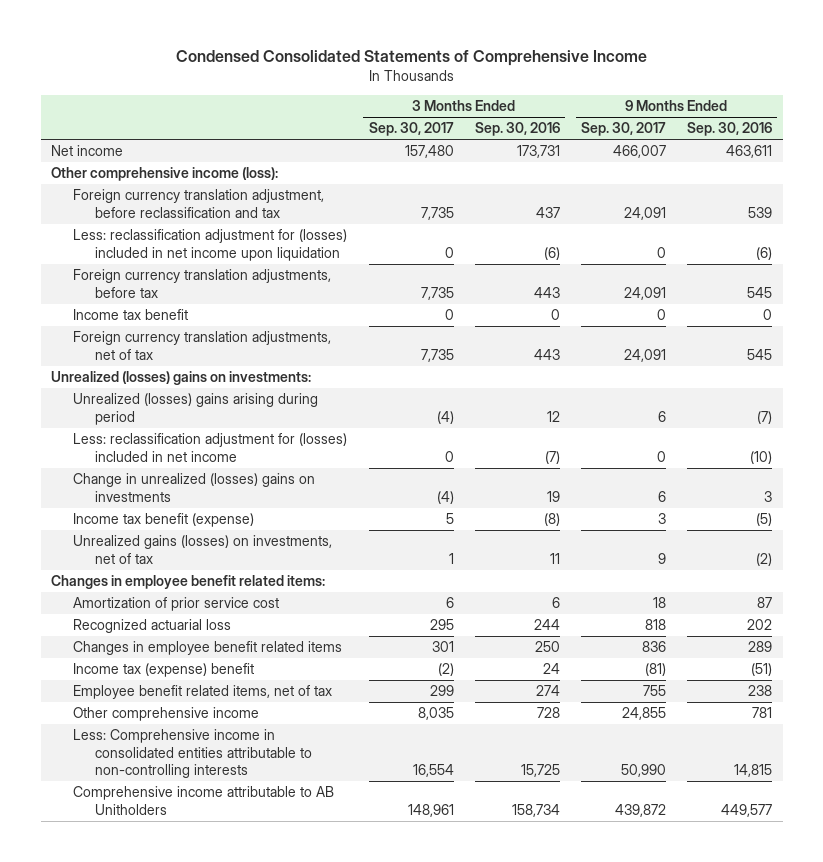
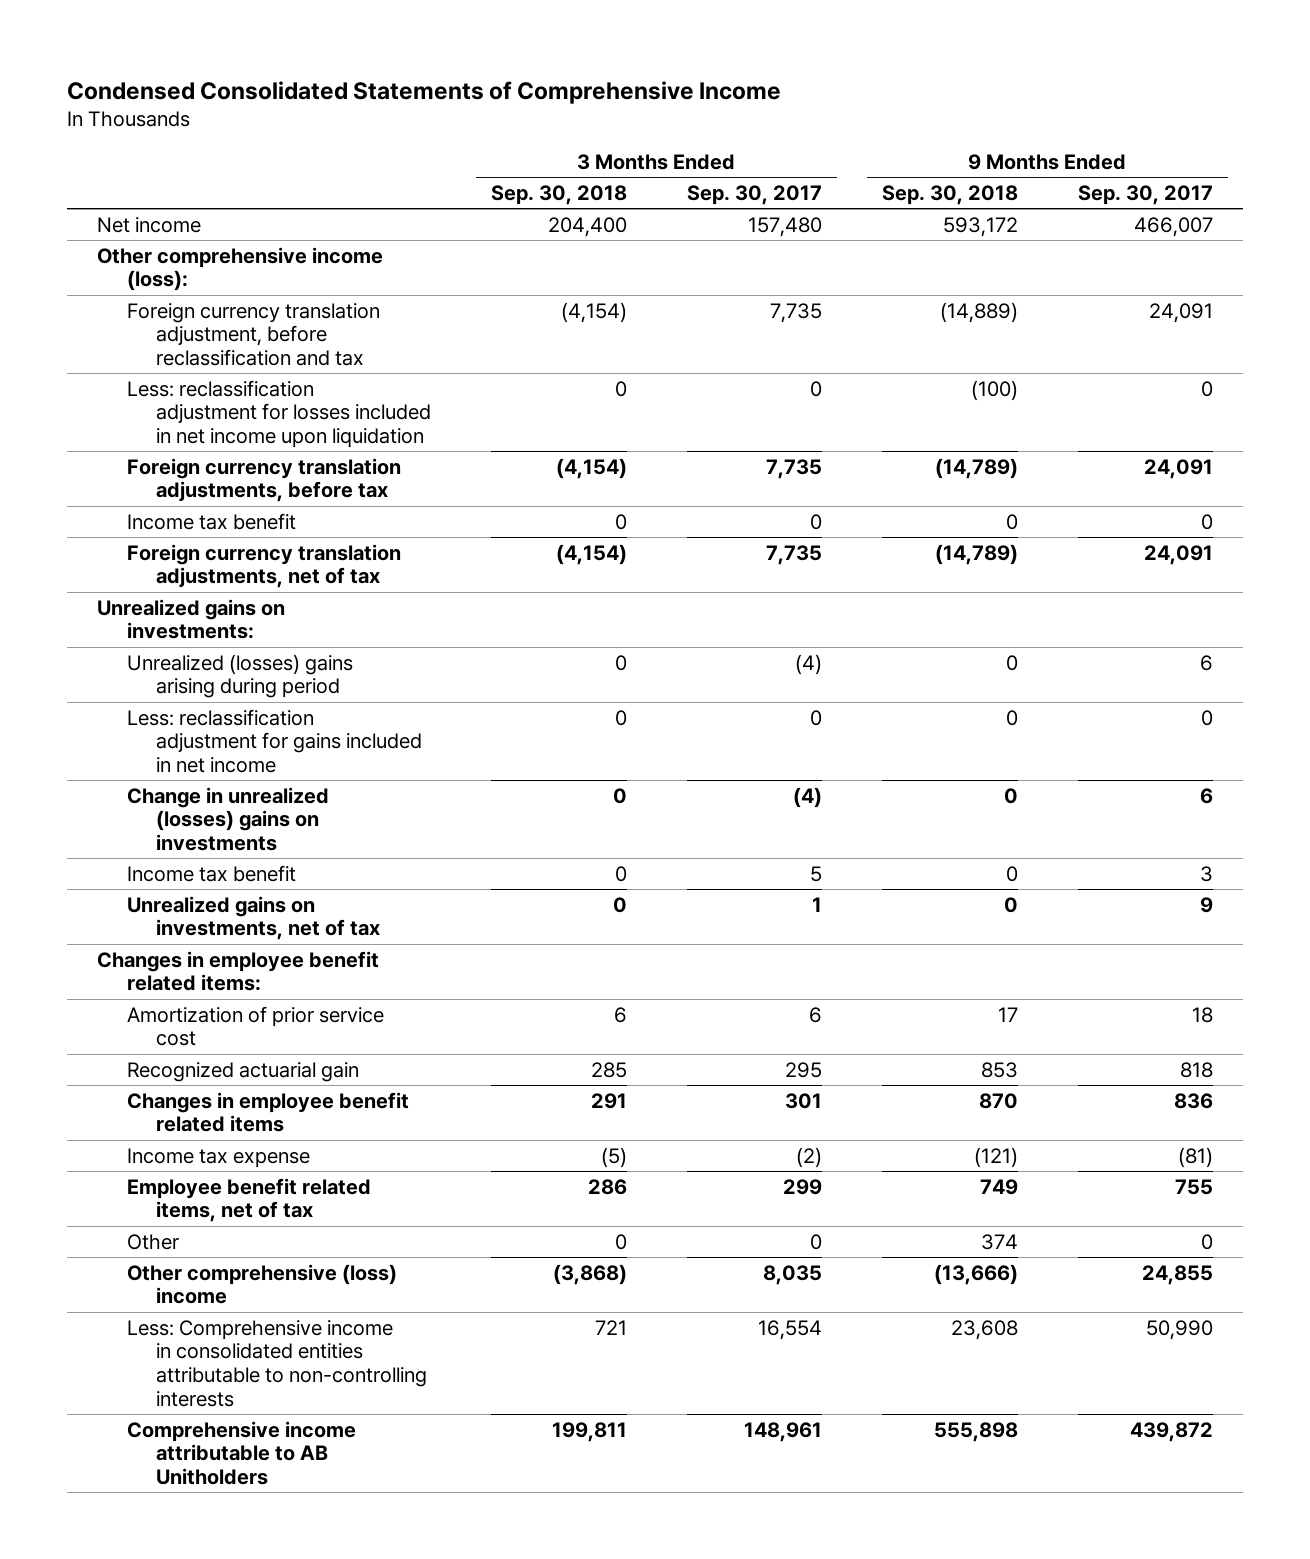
- | 3 Months Ended Sep. 30, 2017 | 3 Months Ended Sep. 30, 2016 | 9 Months Ended Sep. 30, 2017 | 9 Months Ended Sep. 30, 2016
+ | 3 Months Ended Sep. 30, 2018 | 3 Months Ended Sep. 30, 2017 | 9 Months Ended Sep. 30, 2018 | 9 Months Ended Sep. 30, 2017
- Less: reclassification adjustment for (losses) included in net income upon liquidation | 0 | (6) | 0 | (6)
+ Less: reclassification adjustment for losses included in net income upon liquidation | 0 | 0 | (100) | 0
- Unrealized (losses) gains on investments:
+ Unrealized gains on investments:
- Less: reclassification adjustment for (losses) included in net income | 0 | (7) | 0 | (10)
+ Less: reclassification adjustment for gains included in net income | 0 | 0 | 0 | 0
- Income tax benefit (expense) | 5 | (8) | 3 | (5)
- Unrealized gains (losses) on investments, net of tax | 1 | 11 | 9 | (2)
+ Income tax benefit | 0 | 5 | 0 | 3
+ Unrealized gains on investments, net of tax | 0 | 1 | 0 | 9
- Recognized actuarial loss | 295 | 244 | 818 | 202
+ Recognized actuarial gain | 285 | 295 | 853 | 818
- Income tax (expense) benefit | (2) | 24 | (81) | (51)
+ Income tax expense | (5) | (2) | (121) | (81)
- Other comprehensive income | 8,035 | 728 | 24,855 | 781
+ Other | 0 | 0 | 374 | 0
+ Other comprehensive (loss) income | (3,868) | 8,035 | (13,666) | 24,855

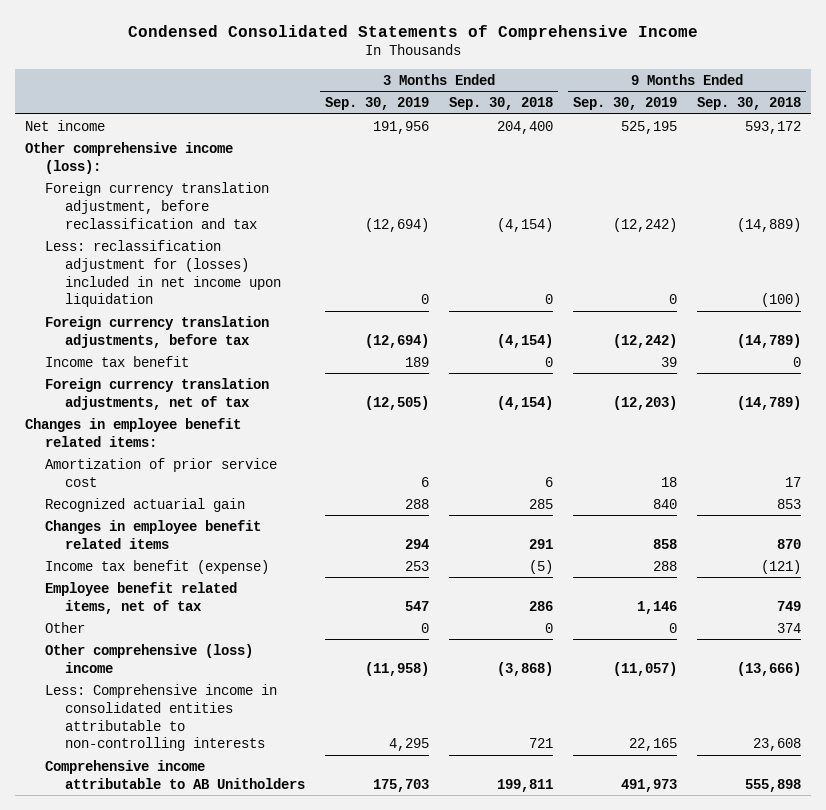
- | 3 Months Ended Sep. 30, 2018 | 3 Months Ended Sep. 30, 2017 | 9 Months Ended Sep. 30, 2018 | 9 Months Ended Sep. 30, 2017
+ | 3 Months Ended Sep. 30, 2019 | 3 Months Ended Sep. 30, 2018 | 9 Months Ended Sep. 30, 2019 | 9 Months Ended Sep. 30, 2018
- Less: reclassification adjustment for losses included in net income upon liquidation | 0 | 0 | (100) | 0
+ Less: reclassification adjustment for (losses) included in net income upon liquidation | 0 | 0 | 0 | (100)
- Unrealized gains on investments:
- Unrealized (losses) gains arising during period | 0 | (4) | 0 | 6
- Less: reclassification adjustment for gains included in net income | 0 | 0 | 0 | 0
- Change in unrealized (losses) gains on investments | 0 | (4) | 0 | 6
- Income tax benefit | 0 | 5 | 0 | 3
- Unrealized gains on investments, net of tax | 0 | 1 | 0 | 9
- Income tax expense | (5) | (2) | (121) | (81)
+ Income tax benefit (expense) | 253 | (5) | 288 | (121)

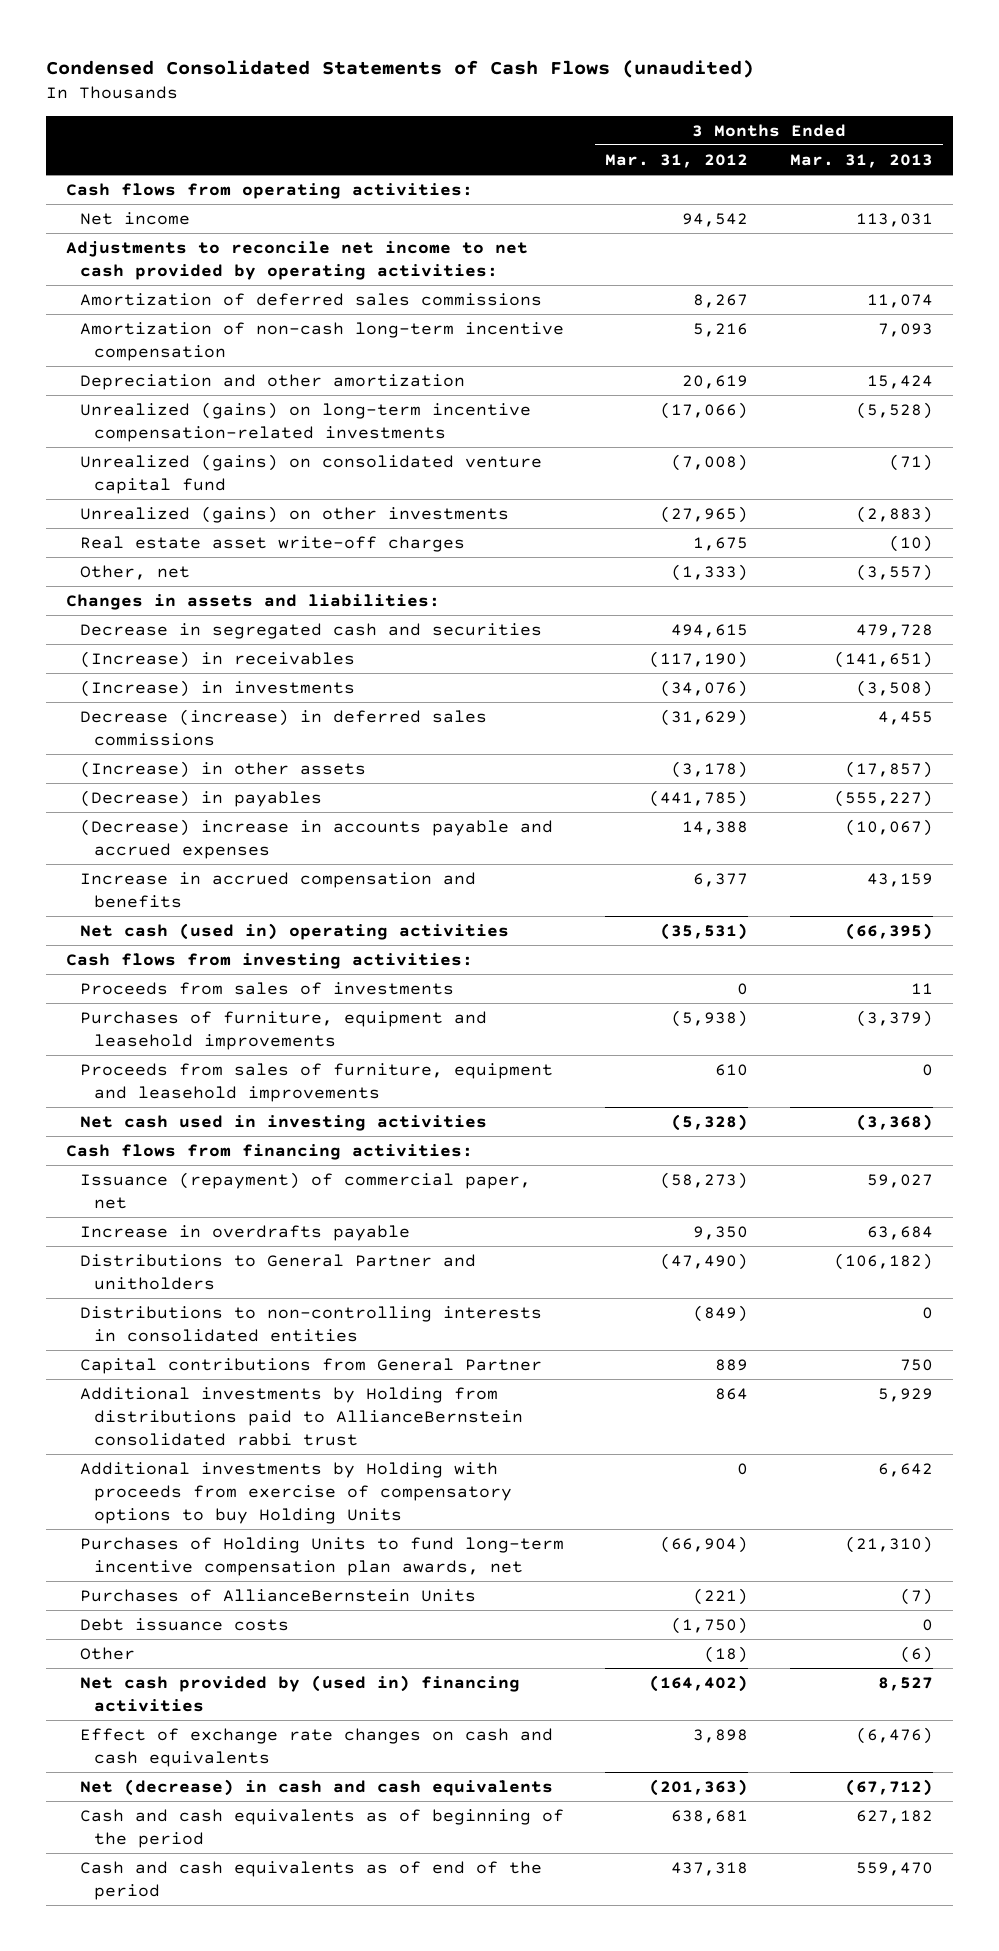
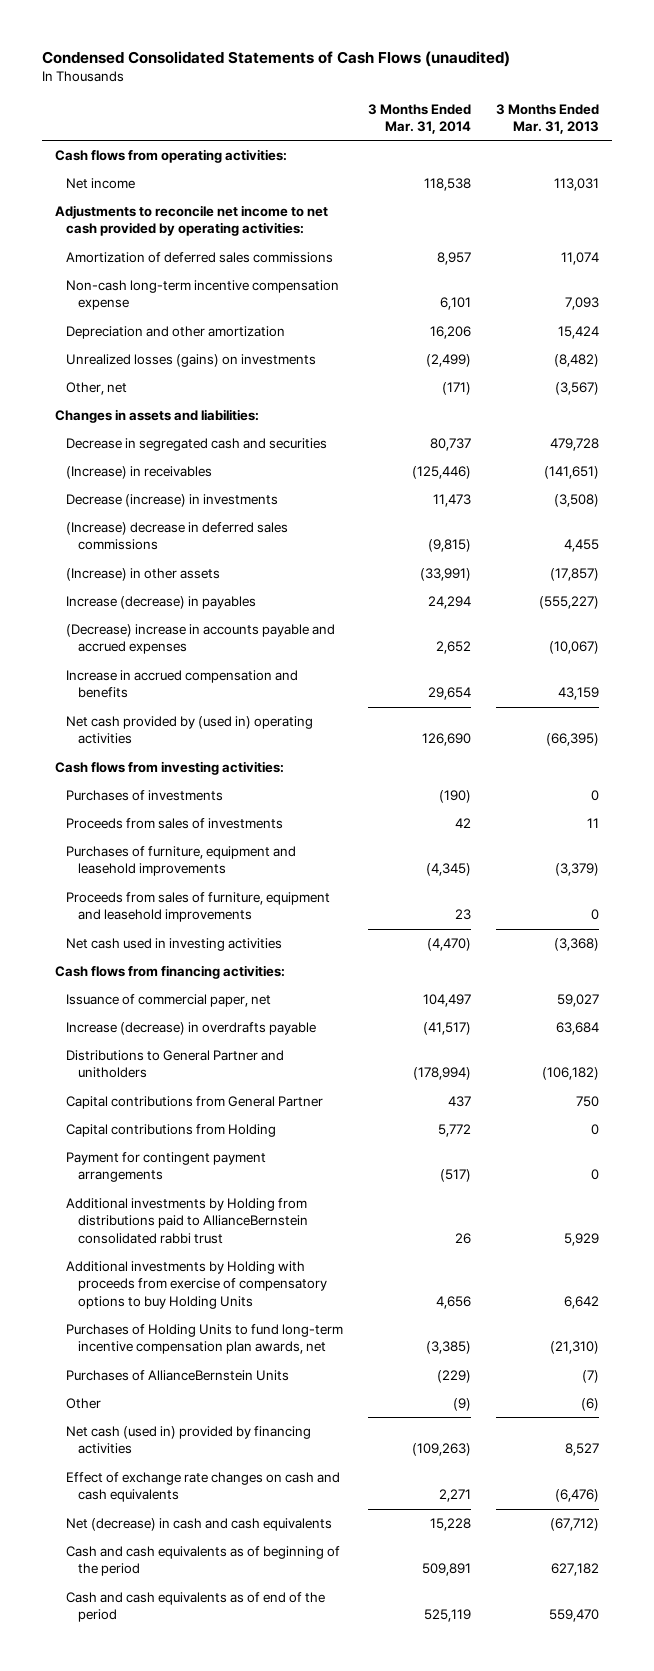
- | 3 Months Ended Mar. 31, 2012 | 3 Months Ended Mar. 31, 2013
+ | 3 Months Ended Mar. 31, 2014 | 3 Months Ended Mar. 31, 2013
- Amortization of non-cash long-term incentive compensation | 5,216 | 7,093
+ Non-cash long-term incentive compensation expense | 6,101 | 7,093
- Unrealized (gains) on long-term incentive compensation-related investments | (17,066) | (5,528)
- Unrealized (gains) on consolidated venture capital fund | (7,008) | (71)
- Unrealized (gains) on other investments | (27,965) | (2,883)
- Real estate asset write-off charges | 1,675 | (10)
- Other, net | (1,333) | (3,557)
+ Unrealized losses (gains) on investments | (2,499) | (8,482)
+ Other, net | (171) | (3,567)
- (Increase) in investments | (34,076) | (3,508)
- Decrease (increase) in deferred sales commissions | (31,629) | 4,455
+ Decrease (increase) in investments | 11,473 | (3,508)
+ (Increase) decrease in deferred sales commissions | (9,815) | 4,455
- (Decrease) in payables | (441,785) | (555,227)
+ Increase (decrease) in payables | 24,294 | (555,227)
- Net cash (used in) operating activities | (35,531) | (66,395)
+ Net cash provided by (used in) operating activities | 126,690 | (66,395)
+ Purchases of investments | (190) | 0
- Issuance (repayment) of commercial paper, net | (58,273) | 59,027
- Increase in overdrafts payable | 9,350 | 63,684
+ Issuance of commercial paper, net | 104,497 | 59,027
+ Increase (decrease) in overdrafts payable | (41,517) | 63,684
- Distributions to non-controlling interests in consolidated entities | (849) | 0
+ Capital contributions from Holding | 5,772 | 0
+ Payment for contingent payment arrangements | (517) | 0
- Debt issuance costs | (1,750) | 0
- Net cash provided by (used in) financing activities | (164,402) | 8,527
+ Net cash (used in) provided by financing activities | (109,263) | 8,527

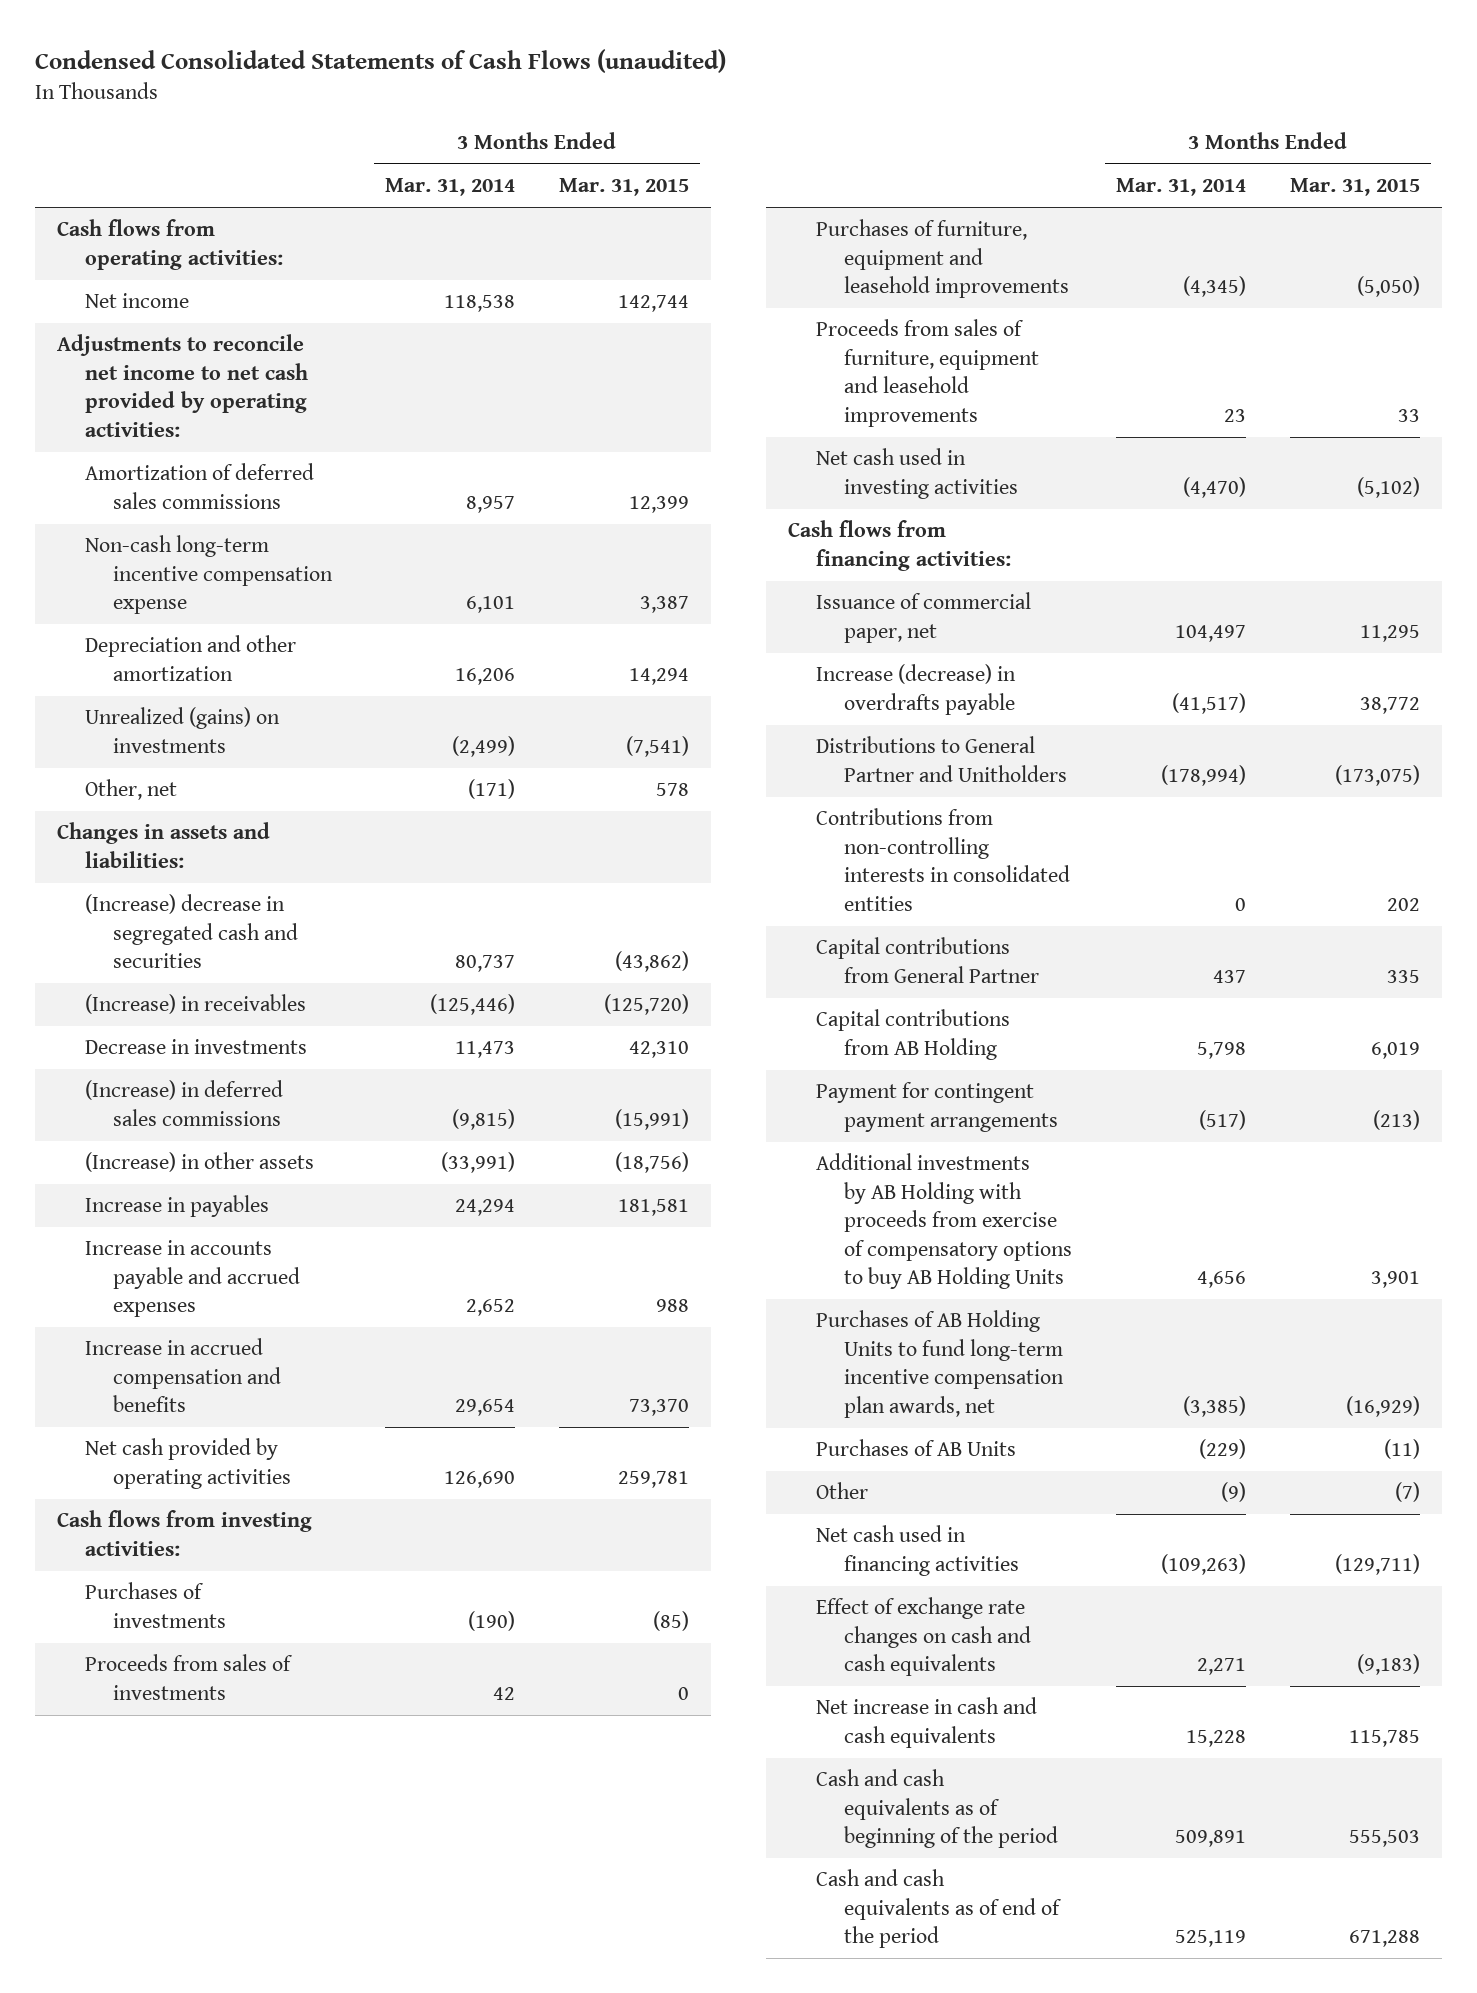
- | 3 Months Ended Mar. 31, 2014 | 3 Months Ended Mar. 31, 2013
+ | 3 Months Ended Mar. 31, 2014 | 3 Months Ended Mar. 31, 2015
- Unrealized losses (gains) on investments | (2,499) | (8,482)
+ Unrealized (gains) on investments | (2,499) | (7,541)
- Decrease in segregated cash and securities | 80,737 | 479,728
+ (Increase) decrease in segregated cash and securities | 80,737 | (43,862)
- Decrease (increase) in investments | 11,473 | (3,508)
- (Increase) decrease in deferred sales commissions | (9,815) | 4,455
+ Decrease in investments | 11,473 | 42,310
+ (Increase) in deferred sales commissions | (9,815) | (15,991)
- Increase (decrease) in payables | 24,294 | (555,227)
- (Decrease) increase in accounts payable and accrued expenses | 2,652 | (10,067)
+ Increase in payables | 24,294 | 181,581
+ Increase in accounts payable and accrued expenses | 2,652 | 988
- Net cash provided by (used in) operating activities | 126,690 | (66,395)
+ Net cash provided by operating activities | 126,690 | 259,781
- Distributions to General Partner and unitholders | (178,994) | (106,182)
+ Distributions to General Partner and Unitholders | (178,994) | (173,075)
+ Contributions from non-controlling interests in consolidated entities | 0 | 202
- Capital contributions from Holding | 5,772 | 0
+ Capital contributions from AB Holding | 5,798 | 6,019
- Additional investments by Holding from distributions paid to AllianceBernstein consolidated rabbi trust | 26 | 5,929
- Additional investments by Holding with proceeds from exercise of compensatory options to buy Holding Units | 4,656 | 6,642
- Purchases of Holding Units to fund long-term incentive compensation plan awards, net | (3,385) | (21,310)
- Purchases of AllianceBernstein Units | (229) | (7)
+ Additional investments by AB Holding with proceeds from exercise of compensatory options to buy AB Holding Units | 4,656 | 3,901
+ Purchases of AB Holding Units to fund long-term incentive compensation plan awards, net | (3,385) | (16,929)
+ Purchases of AB Units | (229) | (11)
- Net cash (used in) provided by financing activities | (109,263) | 8,527
+ Net cash used in financing activities | (109,263) | (129,711)
- Net (decrease) in cash and cash equivalents | 15,228 | (67,712)
+ Net increase in cash and cash equivalents | 15,228 | 115,785

